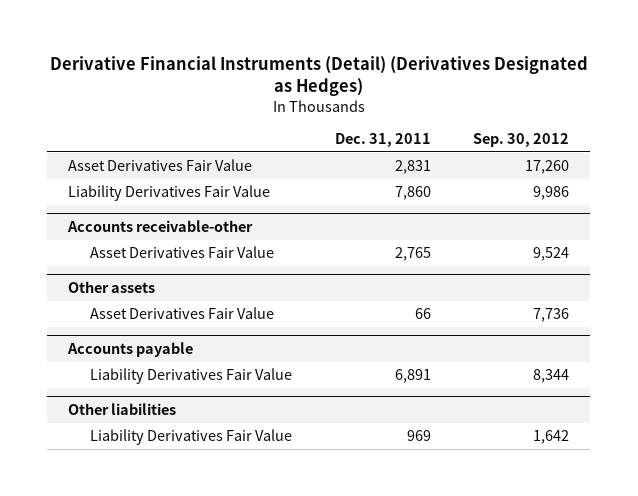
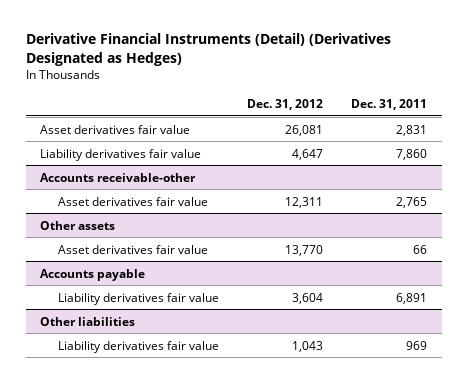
- | Dec. 31, 2011 | Sep. 30, 2012
+ | Dec. 31, 2012 | Dec. 31, 2011
- Asset Derivatives Fair Value | 2,831 | 17,260
- Liability Derivatives Fair Value | 7,860 | 9,986
+ Asset derivatives fair value | 26,081 | 2,831
+ Liability derivatives fair value | 4,647 | 7,860
@ Accounts receivable-other
- Asset Derivatives Fair Value | 2,765 | 9,524
+ Asset derivatives fair value | 12,311 | 2,765
@ Other assets
- Asset Derivatives Fair Value | 66 | 7,736
+ Asset derivatives fair value | 13,770 | 66
@ Accounts payable
- Liability Derivatives Fair Value | 6,891 | 8,344
+ Liability derivatives fair value | 3,604 | 6,891
@ Other liabilities
- Liability Derivatives Fair Value | 969 | 1,642
+ Liability derivatives fair value | 1,043 | 969

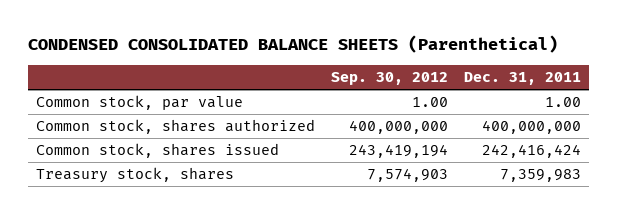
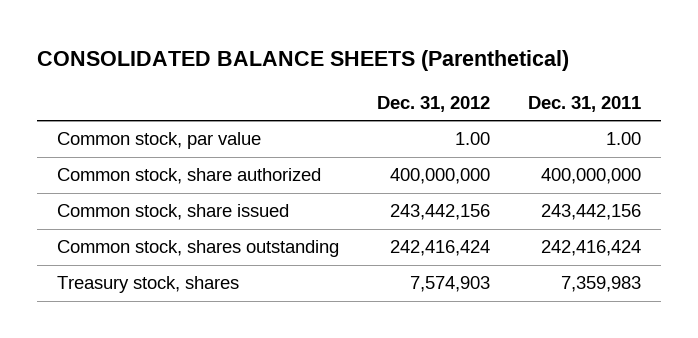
- CONDENSED CONSOLIDATED BALANCE SHEETS (Parenthetical)
+ CONSOLIDATED BALANCE SHEETS (Parenthetical)
- | Sep. 30, 2012 | Dec. 31, 2011
+ | Dec. 31, 2012 | Dec. 31, 2011
- Common stock, shares authorized | 400,000,000 | 400,000,000
- Common stock, shares issued | 243,419,194 | 242,416,424
+ Common stock, share authorized | 400,000,000 | 400,000,000
+ Common stock, share issued | 243,442,156 | 243,442,156
+ Common stock, shares outstanding | 242,416,424 | 242,416,424

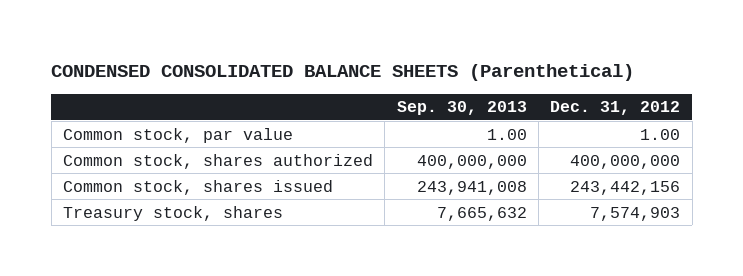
- CONSOLIDATED BALANCE SHEETS (Parenthetical)
+ CONDENSED CONSOLIDATED BALANCE SHEETS (Parenthetical)
- | Dec. 31, 2012 | Dec. 31, 2011
+ | Sep. 30, 2013 | Dec. 31, 2012
- Common stock, share authorized | 400,000,000 | 400,000,000
- Common stock, share issued | 243,442,156 | 243,442,156
- Common stock, shares outstanding | 242,416,424 | 242,416,424
+ Common stock, shares authorized | 400,000,000 | 400,000,000
+ Common stock, shares issued | 243,941,008 | 243,442,156

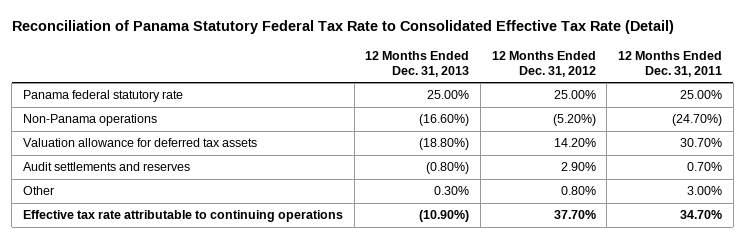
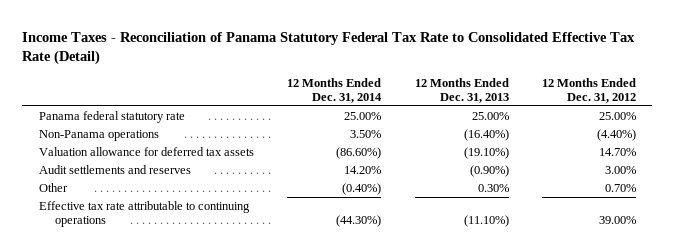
- Reconciliation of Panama Statutory Federal Tax Rate to Consolidated Effective Tax Rate (Detail)
+ Income Taxes - Reconciliation of Panama Statutory Federal Tax Rate to Consolidated Effective Tax Rate (Detail)
- | 12 Months Ended Dec. 31, 2013 | 12 Months Ended Dec. 31, 2012 | 12 Months Ended Dec. 31, 2011
+ | 12 Months Ended Dec. 31, 2014 | 12 Months Ended Dec. 31, 2013 | 12 Months Ended Dec. 31, 2012
- Non-Panama operations | (16.60%) | (5.20%) | (24.70%)
- Valuation allowance for deferred tax assets | (18.80%) | 14.20% | 30.70%
- Audit settlements and reserves | (0.80%) | 2.90% | 0.70%
- Other | 0.30% | 0.80% | 3.00%
- Effective tax rate attributable to continuing operations | (10.90%) | 37.70% | 34.70%
+ Non-Panama operations | 3.50% | (16.40%) | (4.40%)
+ Valuation allowance for deferred tax assets | (86.60%) | (19.10%) | 14.70%
+ Audit settlements and reserves | 14.20% | (0.90%) | 3.00%
+ Other | (0.40%) | 0.30% | 0.70%
+ Effective tax rate attributable to continuing operations | (44.30%) | (11.10%) | 39.00%

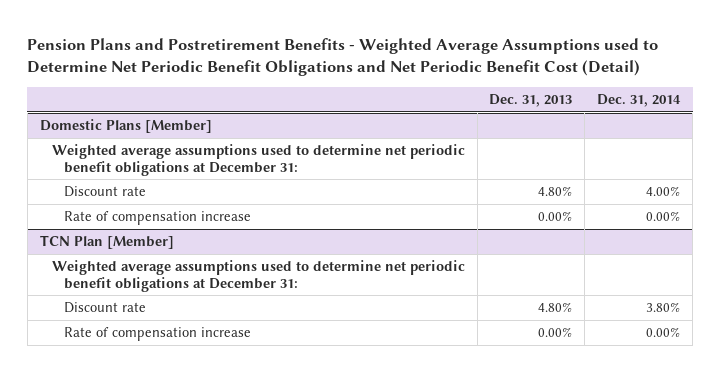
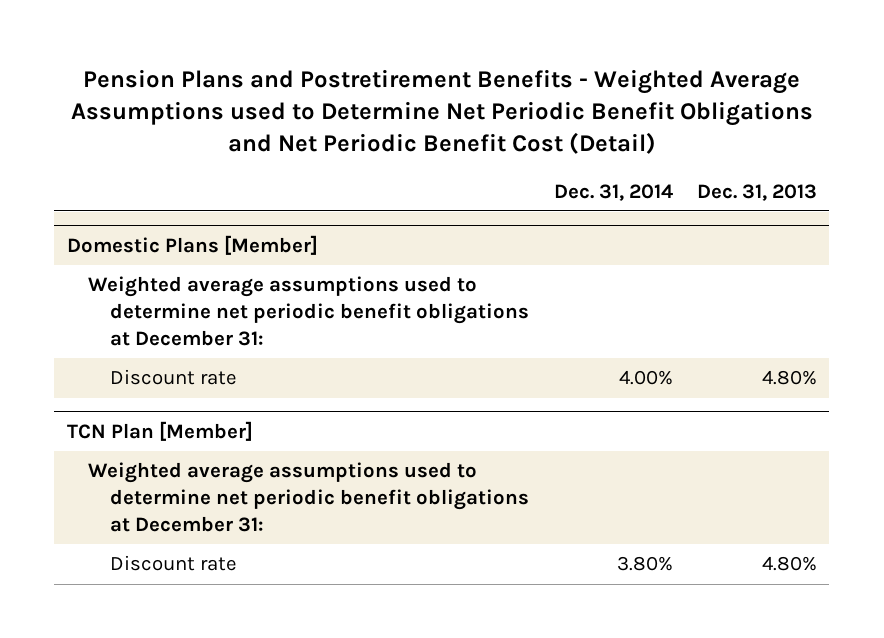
- | Dec. 31, 2013 | Dec. 31, 2014
+ | Dec. 31, 2014 | Dec. 31, 2013
@ Domestic Plans [Member]
- Rate of compensation increase | 0.00% | 0.00%
@ TCN Plan [Member]
- Rate of compensation increase | 0.00% | 0.00%

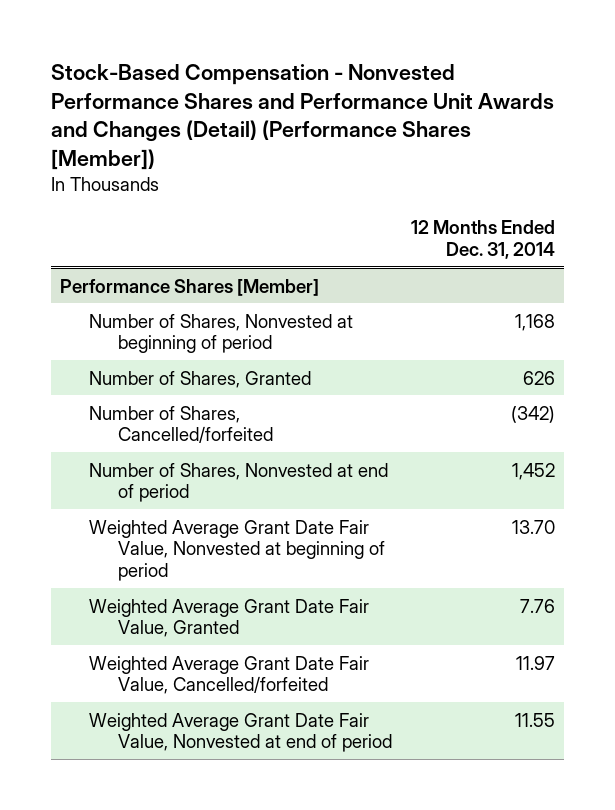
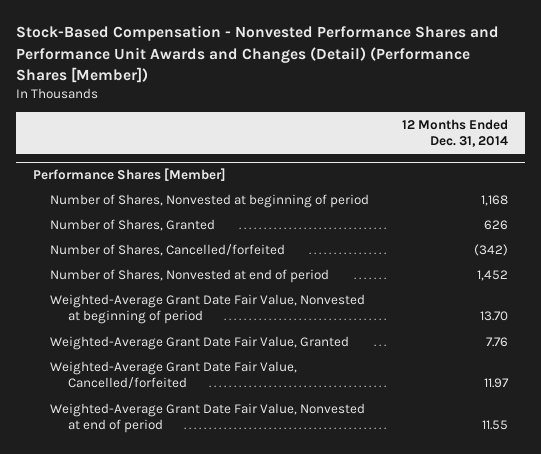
@ Performance Shares [Member]
- Weighted Average Grant Date Fair Value, Nonvested at beginning of period | 13.70
- Weighted Average Grant Date Fair Value, Granted | 7.76
- Weighted Average Grant Date Fair Value, Cancelled/forfeited | 11.97
- Weighted Average Grant Date Fair Value, Nonvested at end of period | 11.55
+ Weighted-Average Grant Date Fair Value, Nonvested at beginning of period | 13.70
+ Weighted-Average Grant Date Fair Value, Granted | 7.76
+ Weighted-Average Grant Date Fair Value, Cancelled/forfeited | 11.97
+ Weighted-Average Grant Date Fair Value, Nonvested at end of period | 11.55

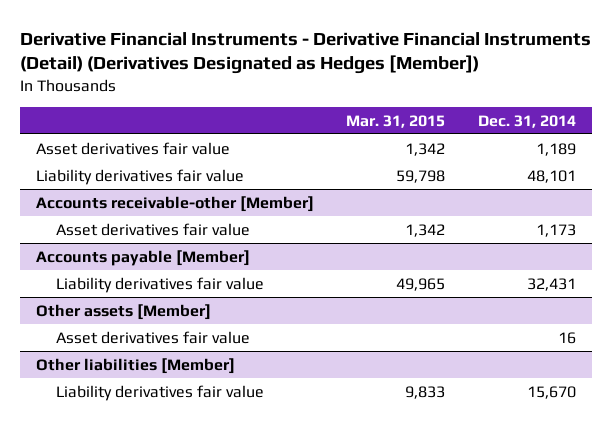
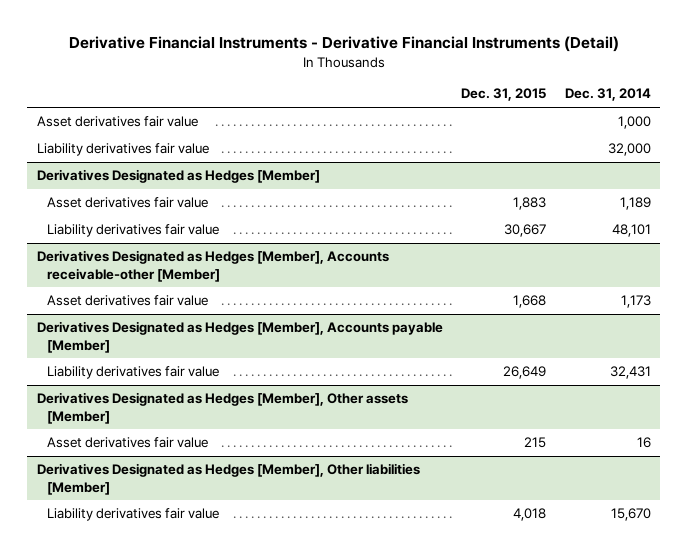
- Derivative Financial Instruments - Derivative Financial Instruments (Detail) (Derivatives Designated as Hedges [Member])
+ Derivative Financial Instruments - Derivative Financial Instruments (Detail)
- | Mar. 31, 2015 | Dec. 31, 2014
+ | Dec. 31, 2015 | Dec. 31, 2014
+ Asset derivatives fair value | | 1,000
+ Liability derivatives fair value | | 32,000
+ Derivatives Designated as Hedges [Member]
- Accounts receivable-other [Member]
+ Derivatives Designated as Hedges [Member], Accounts receivable-other [Member]
- Accounts payable [Member]
+ Derivatives Designated as Hedges [Member], Accounts payable [Member]
- Other assets [Member]
+ Derivatives Designated as Hedges [Member], Other assets [Member]
- Other liabilities [Member]
+ Derivatives Designated as Hedges [Member], Other liabilities [Member]

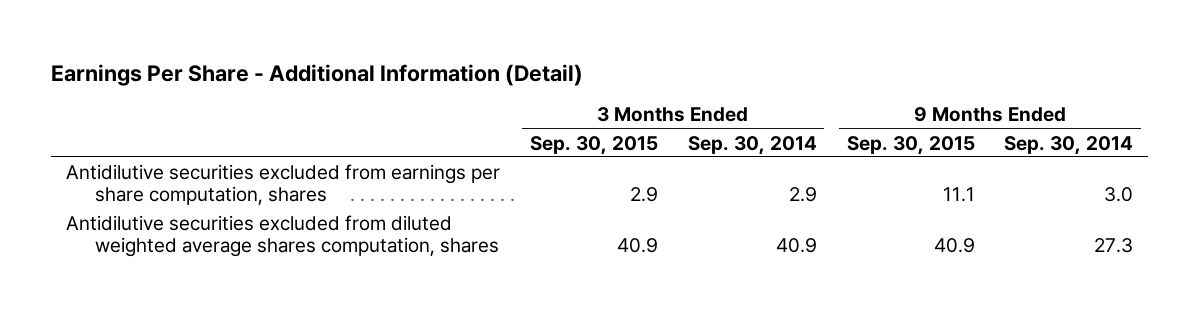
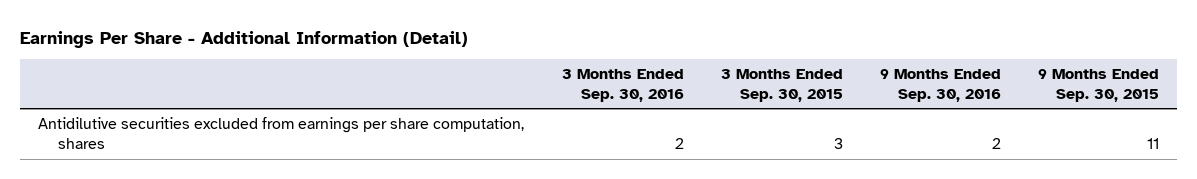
- | 3 Months Ended Sep. 30, 2015 | 3 Months Ended Sep. 30, 2014 | 9 Months Ended Sep. 30, 2015 | 9 Months Ended Sep. 30, 2014
+ | 3 Months Ended Sep. 30, 2016 | 3 Months Ended Sep. 30, 2015 | 9 Months Ended Sep. 30, 2016 | 9 Months Ended Sep. 30, 2015
- Antidilutive securities excluded from earnings per share computation, shares | 2.9 | 2.9 | 11.1 | 3.0
- Antidilutive securities excluded from diluted weighted average shares computation, shares | 40.9 | 40.9 | 40.9 | 27.3
+ Antidilutive securities excluded from earnings per share computation, shares | 2 | 3 | 2 | 11

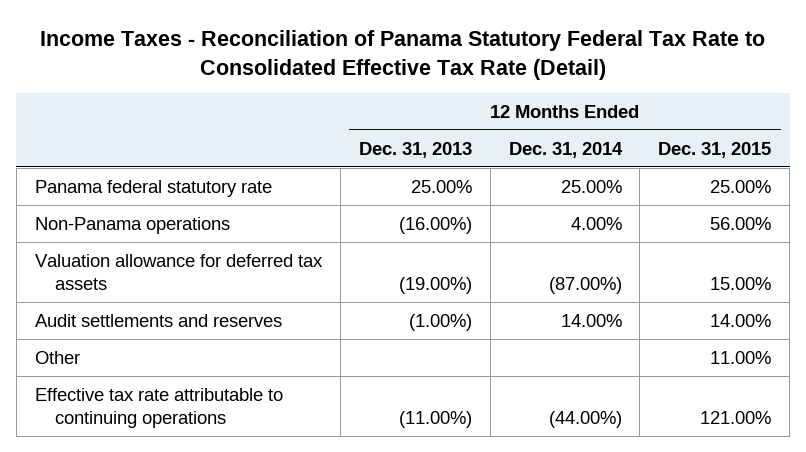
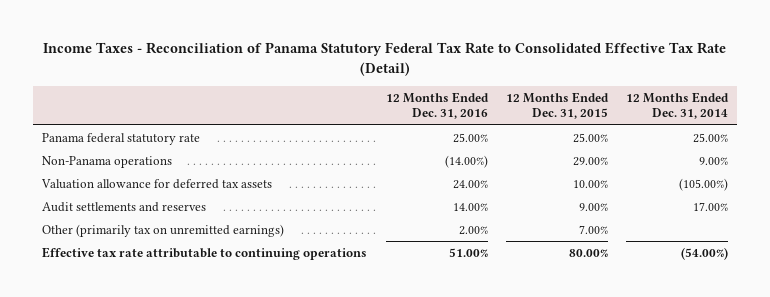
- | 12 Months Ended Dec. 31, 2013 | 12 Months Ended Dec. 31, 2014 | 12 Months Ended Dec. 31, 2015
+ | 12 Months Ended Dec. 31, 2016 | 12 Months Ended Dec. 31, 2015 | 12 Months Ended Dec. 31, 2014
- Non-Panama operations | (16.00%) | 4.00% | 56.00%
- Valuation allowance for deferred tax assets | (19.00%) | (87.00%) | 15.00%
- Audit settlements and reserves | (1.00%) | 14.00% | 14.00%
- Other | | | 11.00%
- Effective tax rate attributable to continuing operations | (11.00%) | (44.00%) | 121.00%
+ Non-Panama operations | (14.00%) | 29.00% | 9.00%
+ Valuation allowance for deferred tax assets | 24.00% | 10.00% | (105.00%)
+ Audit settlements and reserves | 14.00% | 9.00% | 17.00%
+ Other (primarily tax on unremitted earnings) | 2.00% | 7.00% |
+ Effective tax rate attributable to continuing operations | 51.00% | 80.00% | (54.00%)

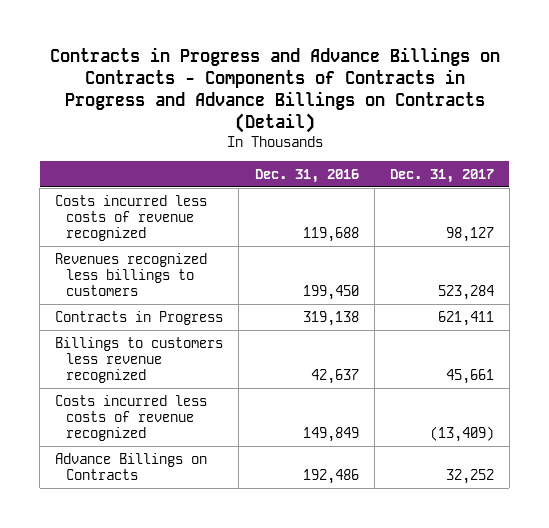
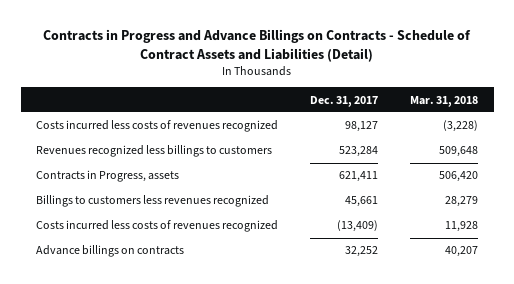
- Contracts in Progress and Advance Billings on Contracts - Components of Contracts in Progress and Advance Billings on Contracts (Detail)
+ Contracts in Progress and Advance Billings on Contracts - Schedule of Contract Assets and Liabilities (Detail)
- | Dec. 31, 2016 | Dec. 31, 2017
+ | Dec. 31, 2017 | Mar. 31, 2018
- Costs incurred less costs of revenue recognized | 119,688 | 98,127
+ Costs incurred less costs of revenues recognized | 98,127 | (3,228)
- Contracts in Progress | 319,138 | 621,411
- Billings to customers less revenue recognized | 42,637 | 45,661
- Costs incurred less costs of revenue recognized | 149,849 | (13,409)
- Advance Billings on Contracts | 192,486 | 32,252
+ Contracts in Progress, assets | 621,411 | 506,420
+ Billings to customers less revenues recognized | 45,661 | 28,279
+ Costs incurred less costs of revenues recognized | (13,409) | 11,928
+ Advance billings on contracts | 32,252 | 40,207

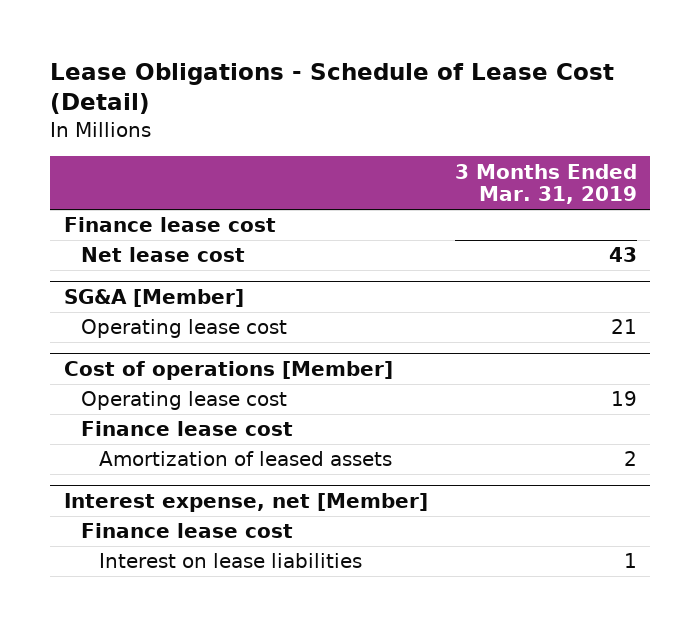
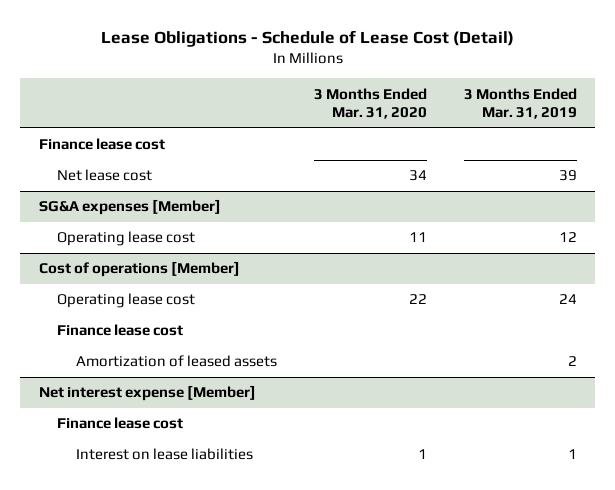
- | 3 Months Ended Mar. 31, 2019
+ | 3 Months Ended Mar. 31, 2020 | 3 Months Ended Mar. 31, 2019
- Net lease cost | 43
- SG&A [Member]
- Operating lease cost | 21
+ Net lease cost | 34 | 39
+ SG&A expenses [Member]
+ Operating lease cost | 11 | 12
@ Cost of operations [Member]
- Operating lease cost | 19
+ Operating lease cost | 22 | 24
- Interest expense, net [Member]
+ Net interest expense [Member]

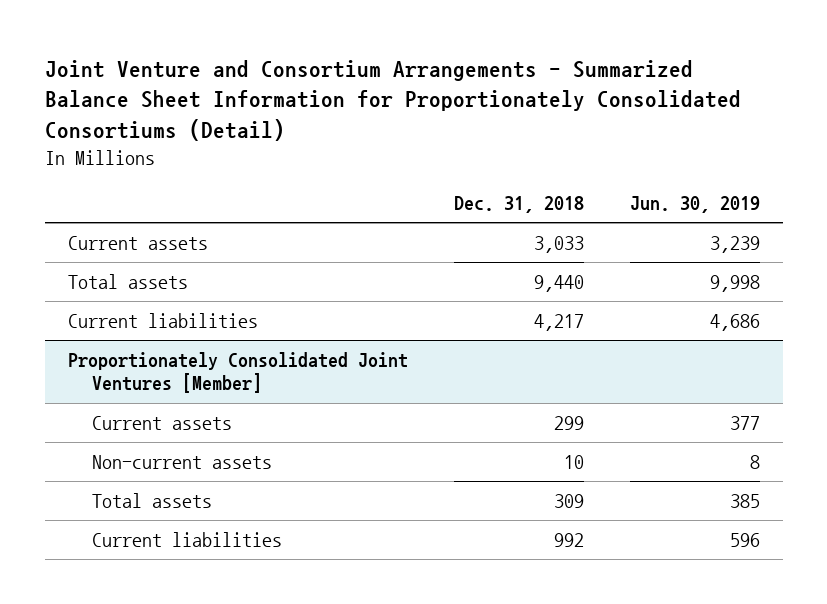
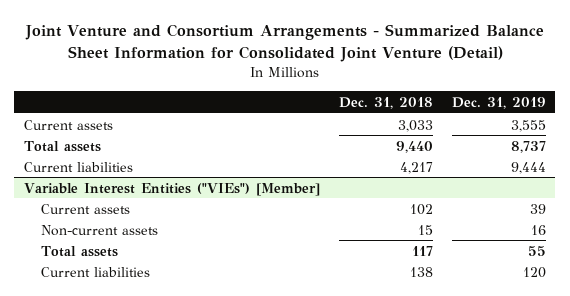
- Joint Venture and Consortium Arrangements - Summarized Balance Sheet Information for Proportionately Consolidated Consortiums (Detail)
+ Joint Venture and Consortium Arrangements - Summarized Balance Sheet Information for Consolidated Joint Venture (Detail)
- | Dec. 31, 2018 | Jun. 30, 2019
+ | Dec. 31, 2018 | Dec. 31, 2019
- Proportionately Consolidated Joint Ventures [Member]
- Current assets | 299 | 377
- Non-current assets | 10 | 8
- Total assets | 309 | 385
- Current liabilities | 992 | 596
+ Variable Interest Entities ("VIEs") [Member]
+ Current assets | 102 | 39
+ Non-current assets | 15 | 16
+ Total assets | 117 | 55
+ Current liabilities | 138 | 120

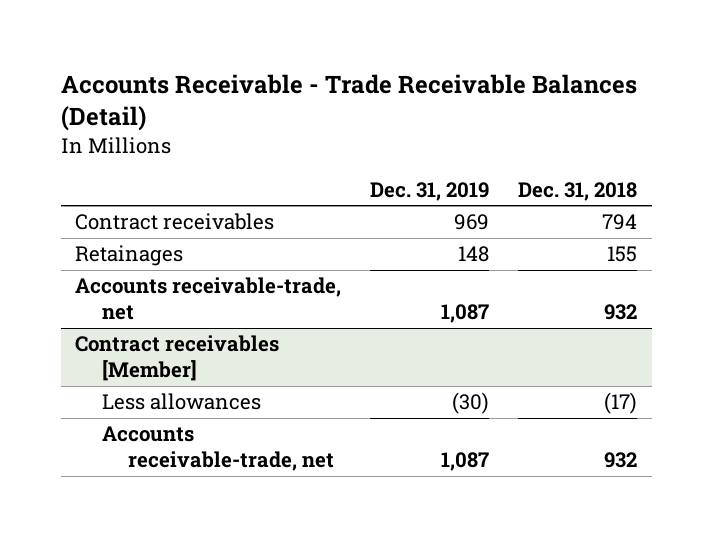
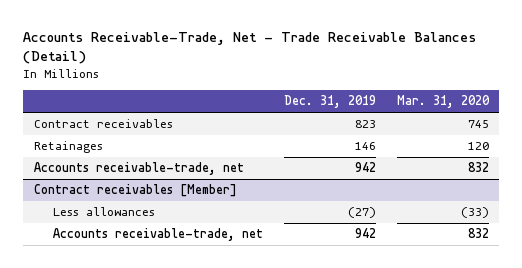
- Accounts Receivable - Trade Receivable Balances (Detail)
+ Accounts Receivable-Trade, Net - Trade Receivable Balances (Detail)
- | Dec. 31, 2019 | Dec. 31, 2018
+ | Dec. 31, 2019 | Mar. 31, 2020
- Contract receivables | 969 | 794
- Retainages | 148 | 155
- Accounts receivable-trade, net | 1,087 | 932
+ Contract receivables | 823 | 745
+ Retainages | 146 | 120
+ Accounts receivable-trade, net | 942 | 832
@ Contract receivables [Member]
- Less allowances | (30) | (17)
- Accounts receivable-trade, net | 1,087 | 932
+ Less allowances | (27) | (33)
+ Accounts receivable-trade, net | 942 | 832

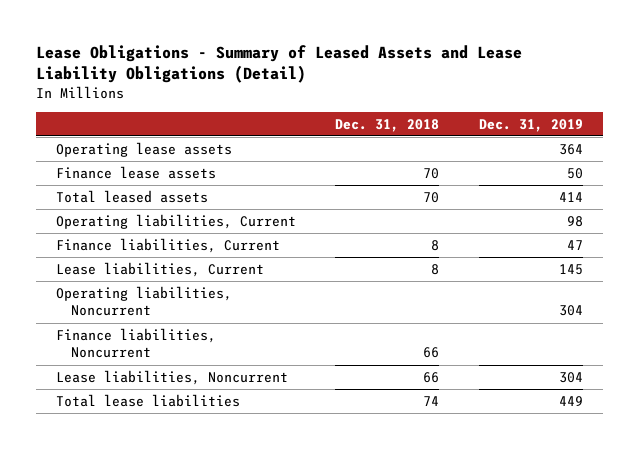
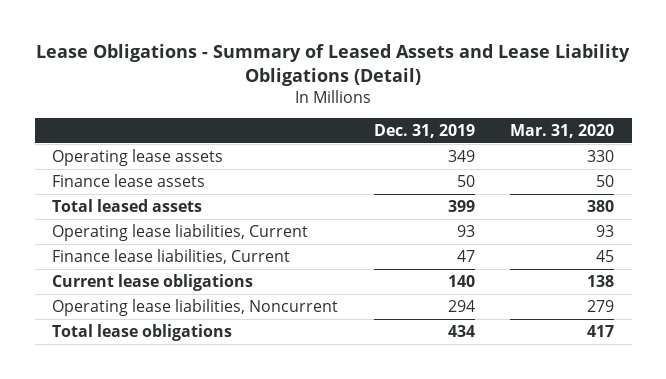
- | Dec. 31, 2018 | Dec. 31, 2019
+ | Dec. 31, 2019 | Mar. 31, 2020
- Operating lease assets | | 364
+ Operating lease assets | 349 | 330
- Total leased assets | 70 | 414
- Operating liabilities, Current | | 98
- Finance liabilities, Current | 8 | 47
- Lease liabilities, Current | 8 | 145
- Operating liabilities, Noncurrent | | 304
- Finance liabilities, Noncurrent | 66 |
- Lease liabilities, Noncurrent | 66 | 304
- Total lease liabilities | 74 | 449
+ Total leased assets | 399 | 380
+ Operating lease liabilities, Current | 93 | 93
+ Finance lease liabilities, Current | 47 | 45
+ Current lease obligations | 140 | 138
+ Operating lease liabilities, Noncurrent | 294 | 279
+ Total lease obligations | 434 | 417

